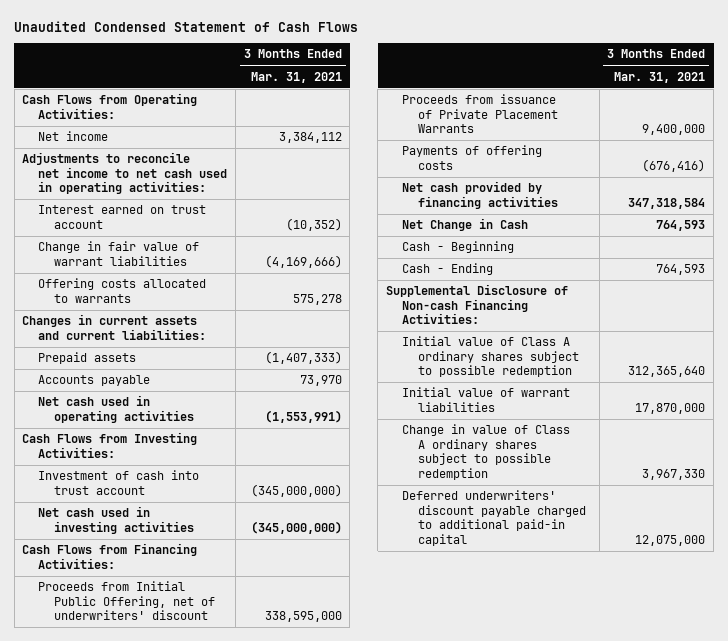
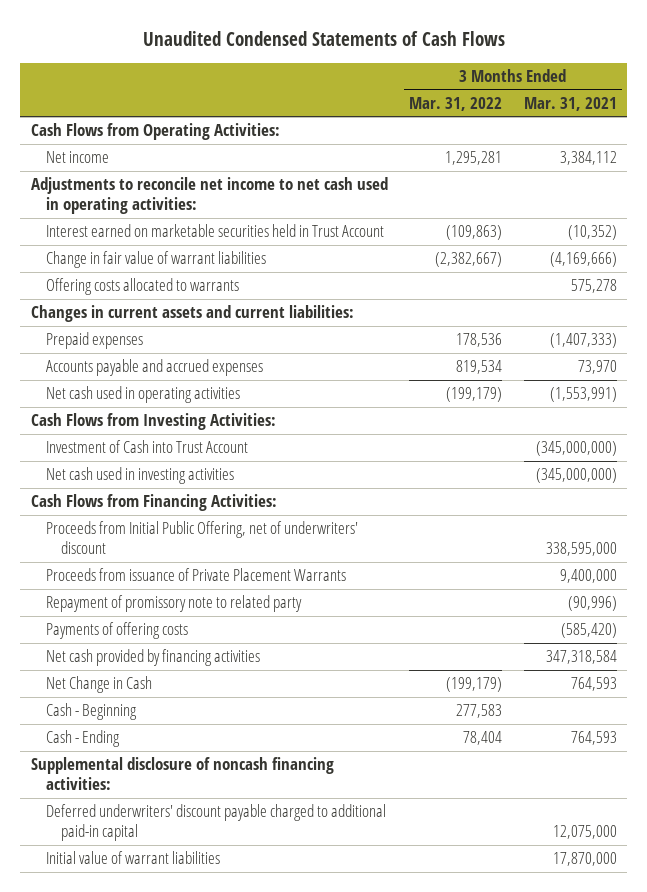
- Unaudited Condensed Statement of Cash Flows
+ Unaudited Condensed Statements of Cash Flows
- | 3 Months Ended Mar. 31, 2021
+ | 3 Months Ended Mar. 31, 2022 | 3 Months Ended Mar. 31, 2021
- Interest earned on trust account | (10,352)
+ Interest earned on marketable securities held in Trust Account | (109,863) | (10,352)
- Prepaid assets | (1,407,333)
- Accounts payable | 73,970
+ Prepaid expenses | 178,536 | (1,407,333)
+ Accounts payable and accrued expenses | 819,534 | 73,970
- Investment of cash into trust account | (345,000,000)
+ Investment of Cash into Trust Account | | (345,000,000)
- Payments of offering costs | (676,416)
+ Repayment of promissory note to related party | | (90,996)
+ Payments of offering costs | | (585,420)
- Supplemental Disclosure of Non-cash Financing Activities:
- Initial value of Class A ordinary shares subject to possible redemption | 312,365,640
- Change in value of Class A ordinary shares subject to possible redemption | 3,967,330
+ Supplemental disclosure of noncash financing activities:
moved down: Initial value of warrant liabilities | | 17,870,000

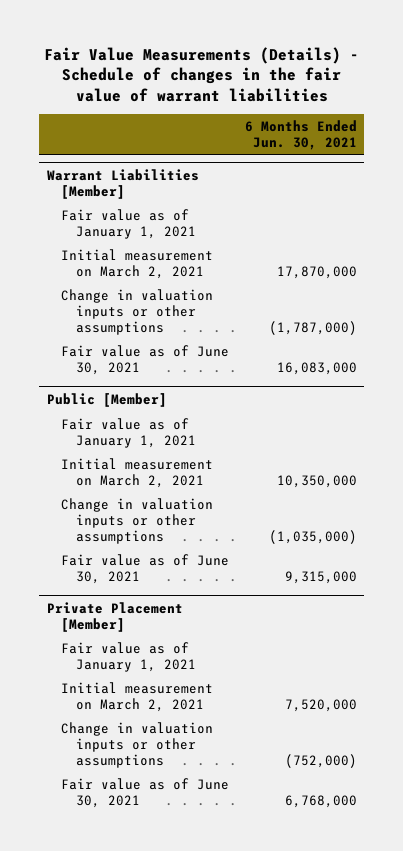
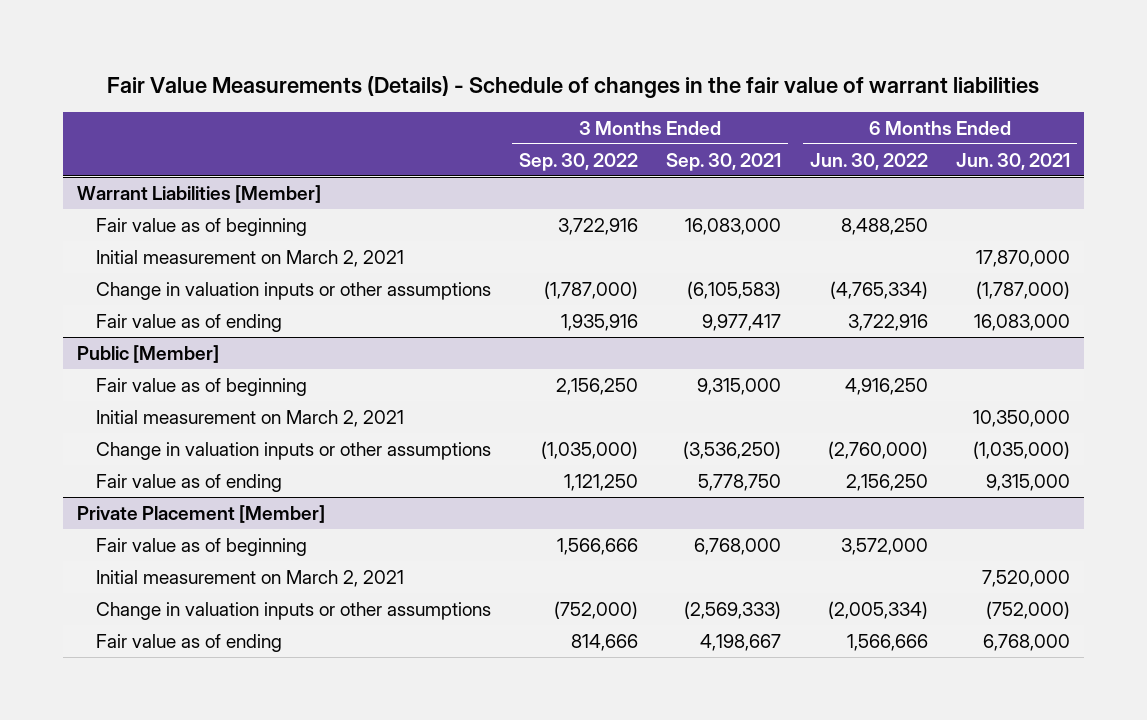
- | 6 Months Ended Jun. 30, 2021
+ | 3 Months Ended Sep. 30, 2022 | 3 Months Ended Sep. 30, 2021 | 6 Months Ended Jun. 30, 2022 | 6 Months Ended Jun. 30, 2021
@ Warrant Liabilities [Member]
- Fair value as of January 1, 2021
+ Fair value as of beginning | 3,722,916 | 16,083,000 | 8,488,250 |
- Fair value as of June 30, 2021 | 16,083,000
+ Fair value as of ending | 1,935,916 | 9,977,417 | 3,722,916 | 16,083,000
@ Public [Member]
- Fair value as of January 1, 2021
+ Fair value as of beginning | 2,156,250 | 9,315,000 | 4,916,250 |
- Fair value as of June 30, 2021 | 9,315,000
+ Fair value as of ending | 1,121,250 | 5,778,750 | 2,156,250 | 9,315,000
@ Private Placement [Member]
- Fair value as of January 1, 2021
+ Fair value as of beginning | 1,566,666 | 6,768,000 | 3,572,000 |
- Fair value as of June 30, 2021 | 6,768,000
+ Fair value as of ending | 814,666 | 4,198,667 | 1,566,666 | 6,768,000

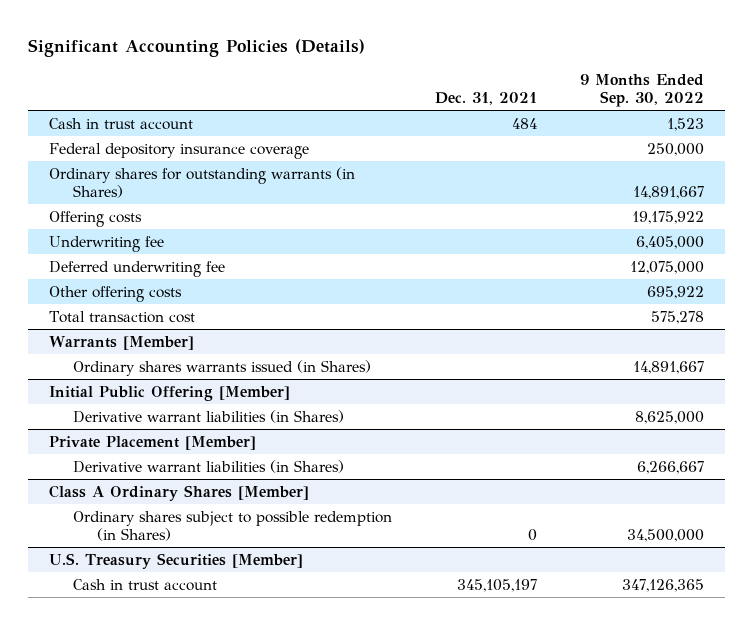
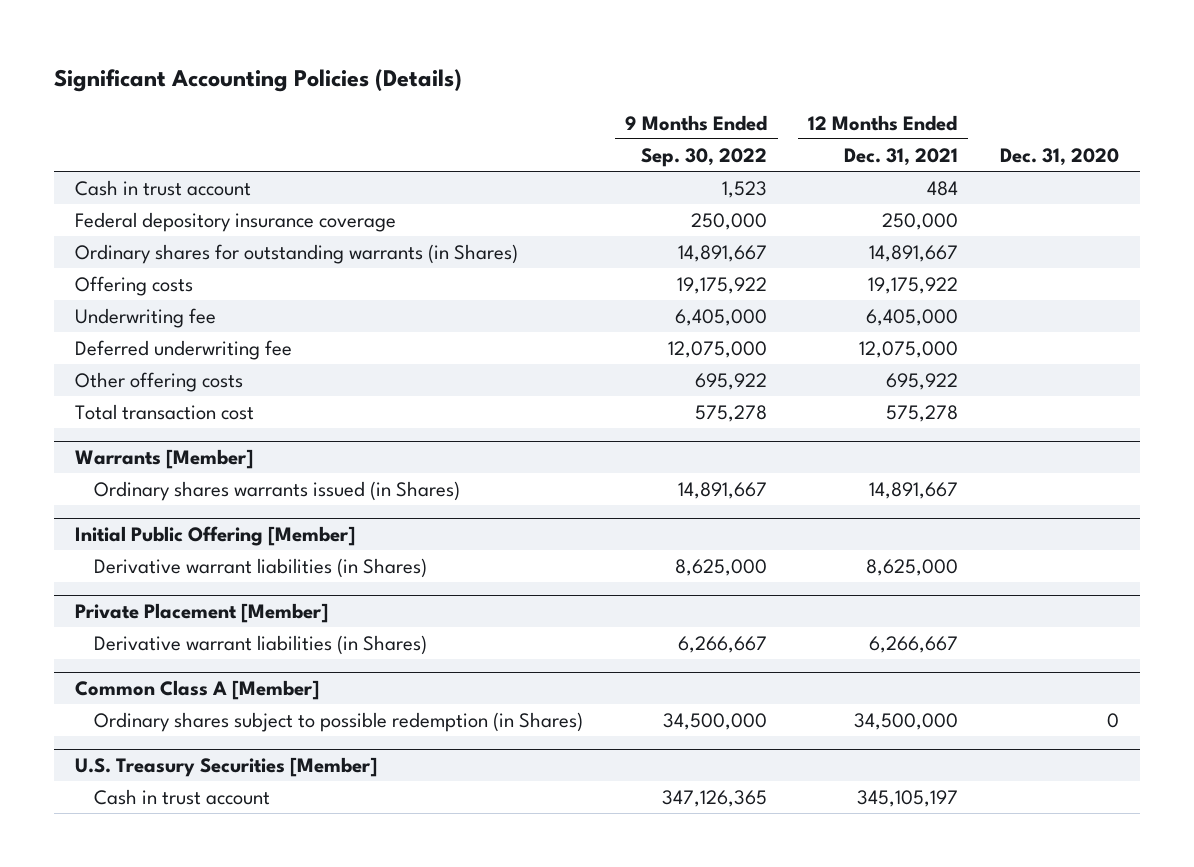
- | Dec. 31, 2021 | 9 Months Ended Sep. 30, 2022
+ | 9 Months Ended Sep. 30, 2022 | 12 Months Ended Dec. 31, 2021 | Dec. 31, 2020
- Class A Ordinary Shares [Member]
+ Common Class A [Member]

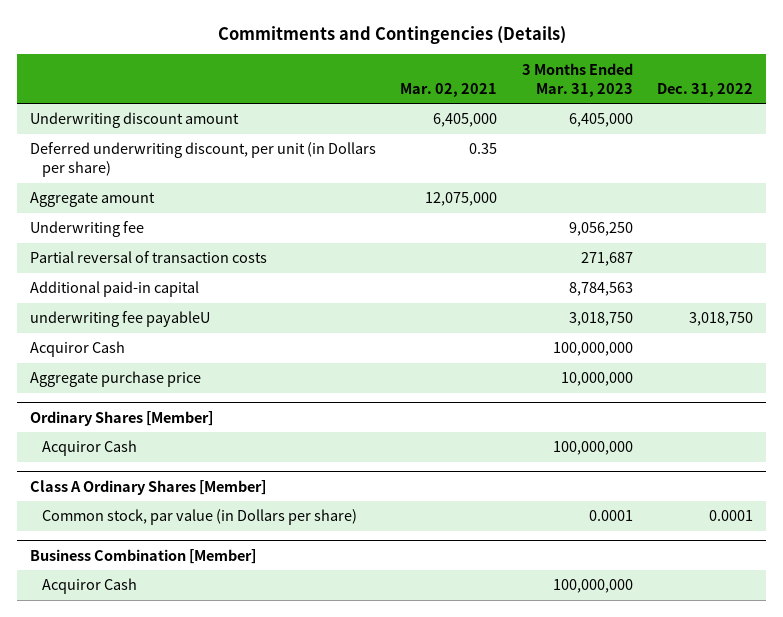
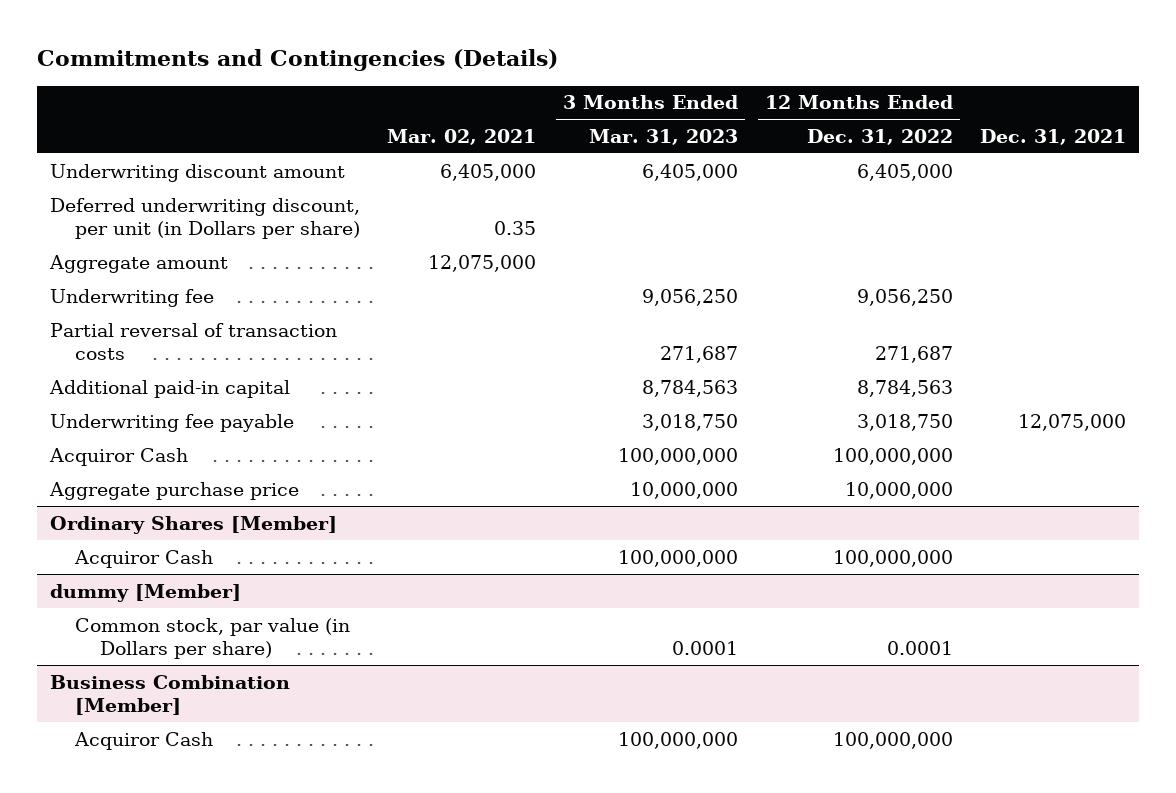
- | Mar. 02, 2021 | 3 Months Ended Mar. 31, 2023 | Dec. 31, 2022
+ | Mar. 02, 2021 | 3 Months Ended Mar. 31, 2023 | 12 Months Ended Dec. 31, 2022 | Dec. 31, 2021
- underwriting fee payableU | | 3,018,750 | 3,018,750
+ Underwriting fee payable | | 3,018,750 | 3,018,750 | 12,075,000
- Class A Ordinary Shares [Member]
+ dummy [Member]

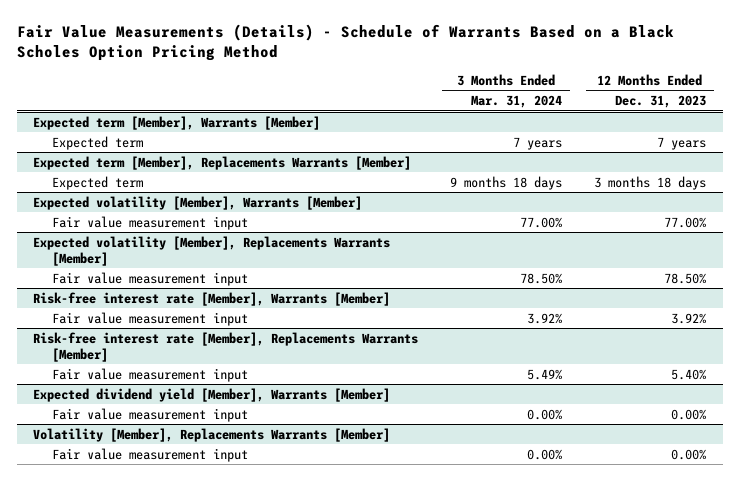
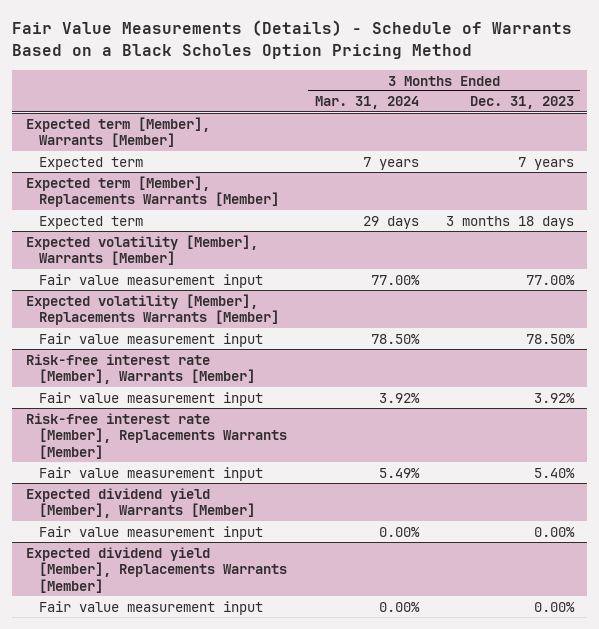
- | 3 Months Ended Mar. 31, 2024 | 12 Months Ended Dec. 31, 2023
+ | 3 Months Ended Mar. 31, 2024 | 3 Months Ended Dec. 31, 2023
@ Expected term [Member], Replacements Warrants [Member]
- Expected term | 9 months 18 days | 3 months 18 days
+ Expected term | 29 days | 3 months 18 days
- Volatility [Member], Replacements Warrants [Member]
+ Expected dividend yield [Member], Replacements Warrants [Member]

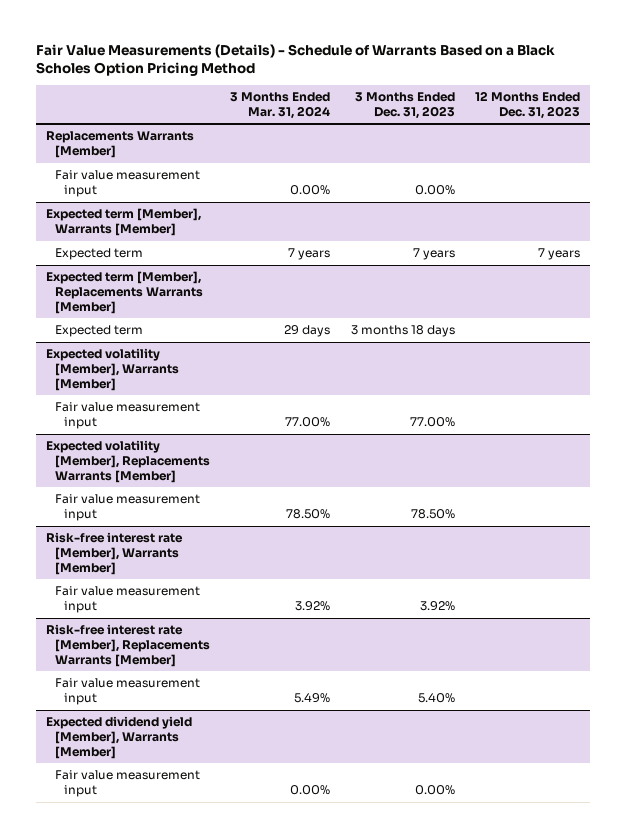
- | 3 Months Ended Mar. 31, 2024 | 3 Months Ended Dec. 31, 2023
+ | 3 Months Ended Mar. 31, 2024 | 3 Months Ended Dec. 31, 2023 | 12 Months Ended Dec. 31, 2023
+ Replacements Warrants [Member]
+ Fair value measurement input | 0.00% | 0.00% |
- Expected dividend yield [Member], Replacements Warrants [Member]
- Fair value measurement input | 0.00% | 0.00%

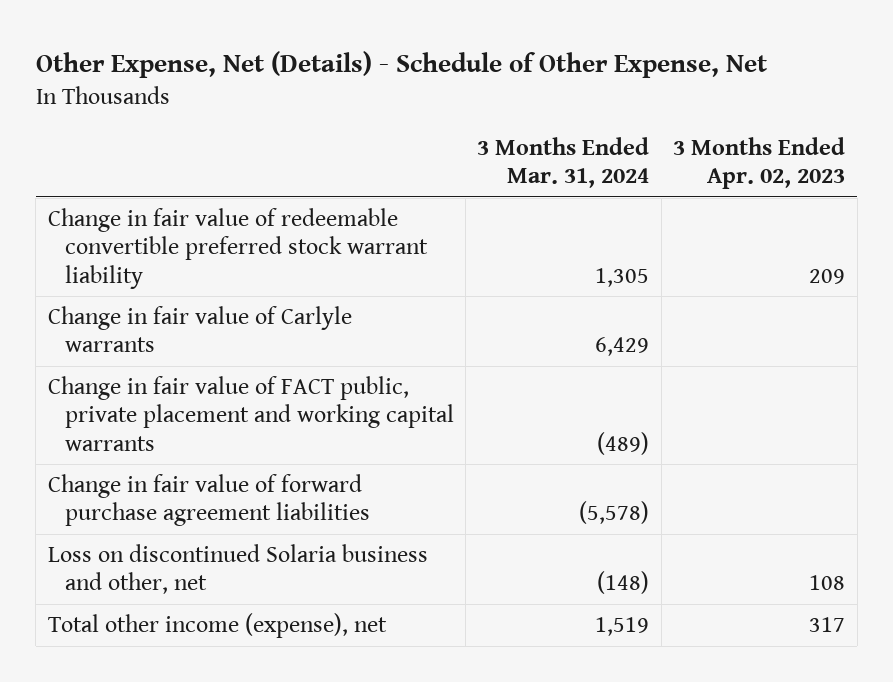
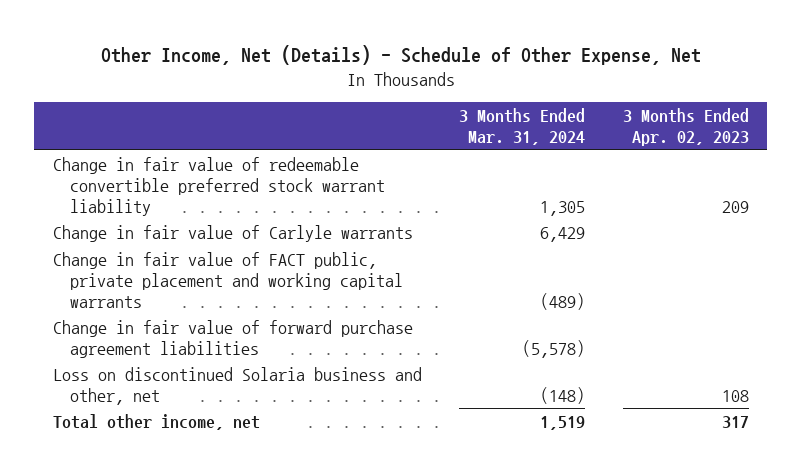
- Other Expense, Net (Details) - Schedule of Other Expense, Net
+ Other Income, Net (Details) - Schedule of Other Expense, Net
- Total other income (expense), net | 1,519 | 317
+ Total other income, net | 1,519 | 317

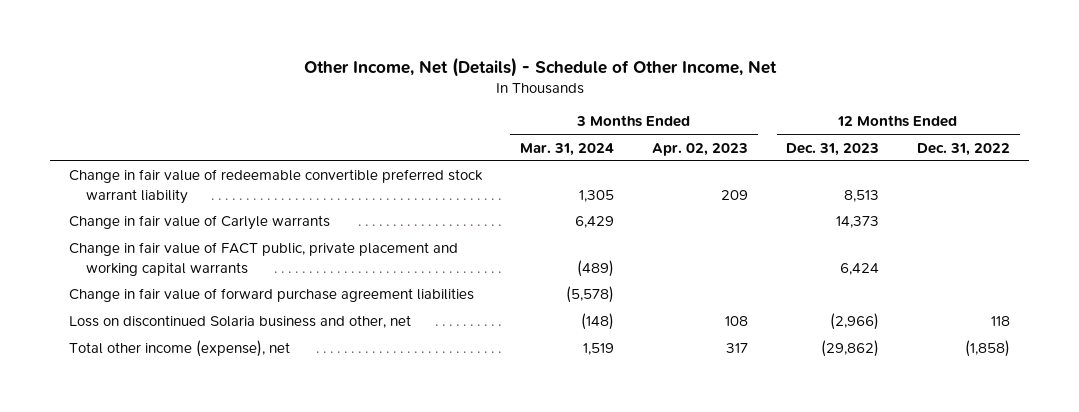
- Other Income, Net (Details) - Schedule of Other Expense, Net
+ Other Income, Net (Details) - Schedule of Other Income, Net
- | 3 Months Ended Mar. 31, 2024 | 3 Months Ended Apr. 02, 2023
+ | 3 Months Ended Mar. 31, 2024 | 3 Months Ended Apr. 02, 2023 | 12 Months Ended Dec. 31, 2023 | 12 Months Ended Dec. 31, 2022
- Total other income, net | 1,519 | 317
+ Total other income (expense), net | 1,519 | 317 | (29,862) | (1,858)

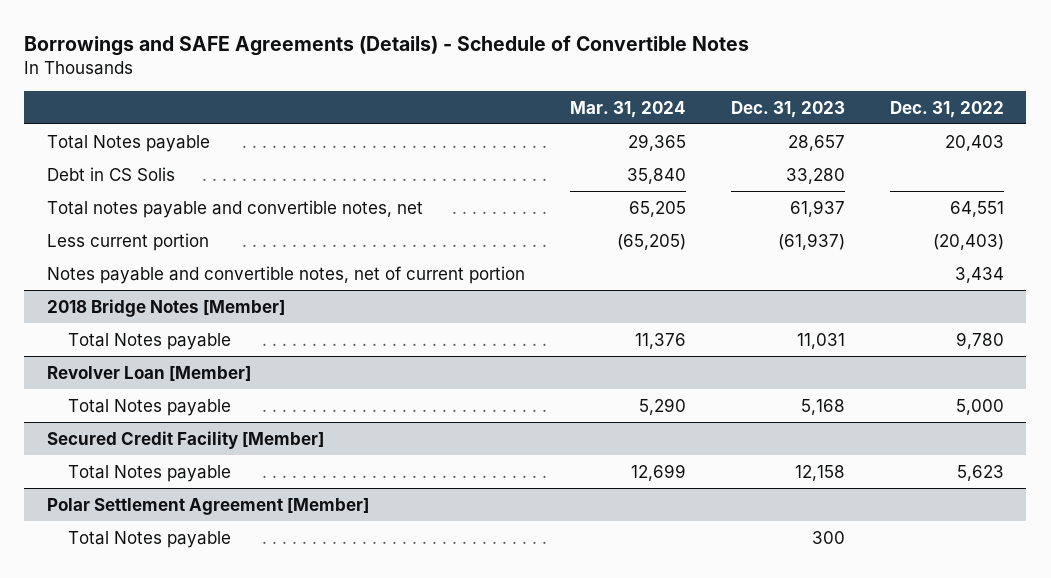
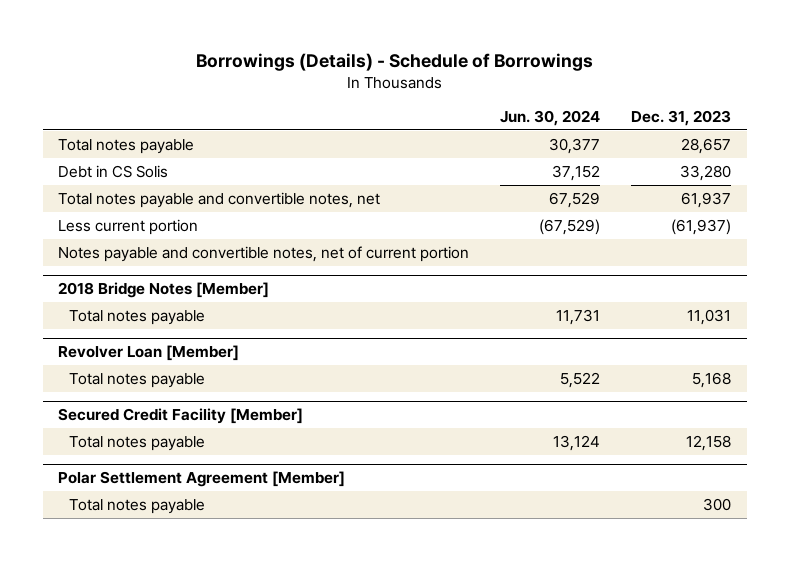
- Borrowings and SAFE Agreements (Details) - Schedule of Convertible Notes
+ Borrowings (Details) - Schedule of Borrowings
- | Mar. 31, 2024 | Dec. 31, 2023 | Dec. 31, 2022
+ | Jun. 30, 2024 | Dec. 31, 2023
- Total Notes payable | 29,365 | 28,657 | 20,403
+ Total notes payable | 30,377 | 28,657
@ 2018 Bridge Notes [Member]
- Total Notes payable | 11,376 | 11,031 | 9,780
+ Total notes payable | 11,731 | 11,031
@ Revolver Loan [Member]
- Total Notes payable | 5,290 | 5,168 | 5,000
+ Total notes payable | 5,522 | 5,168
@ Secured Credit Facility [Member]
- Total Notes payable | 12,699 | 12,158 | 5,623
+ Total notes payable | 13,124 | 12,158
@ Polar Settlement Agreement [Member]
- Total Notes payable | | 300 |
+ Total notes payable | | 300

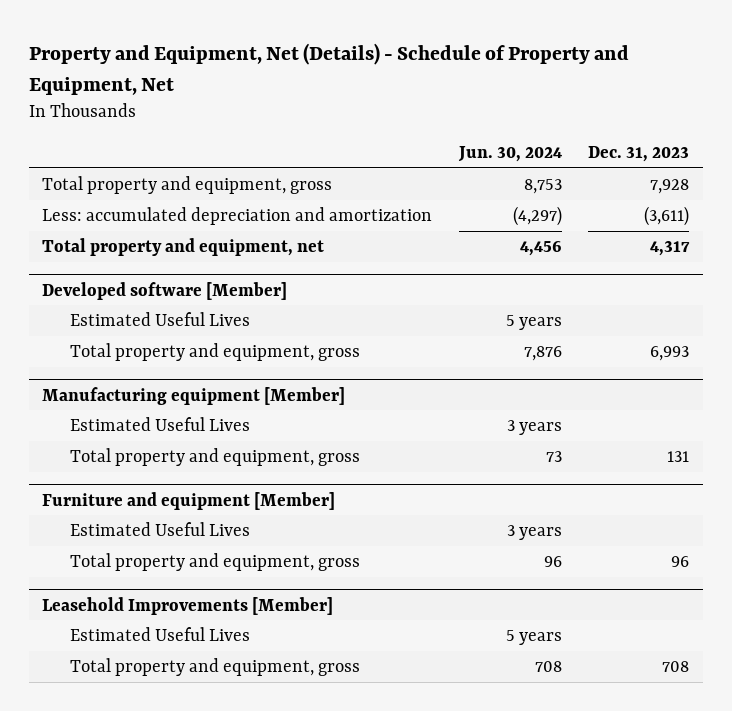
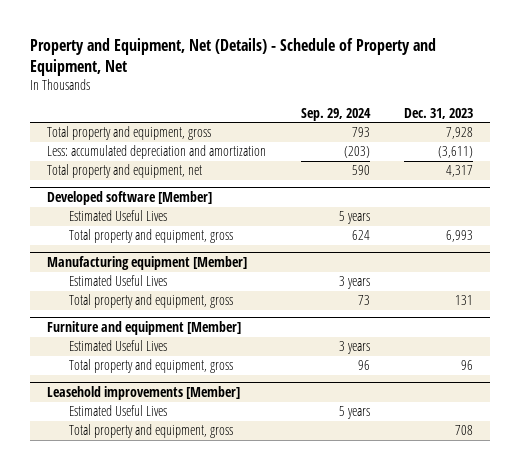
- | Jun. 30, 2024 | Dec. 31, 2023
+ | Sep. 29, 2024 | Dec. 31, 2023
- Leasehold Improvements [Member]
+ Leasehold improvements [Member]

